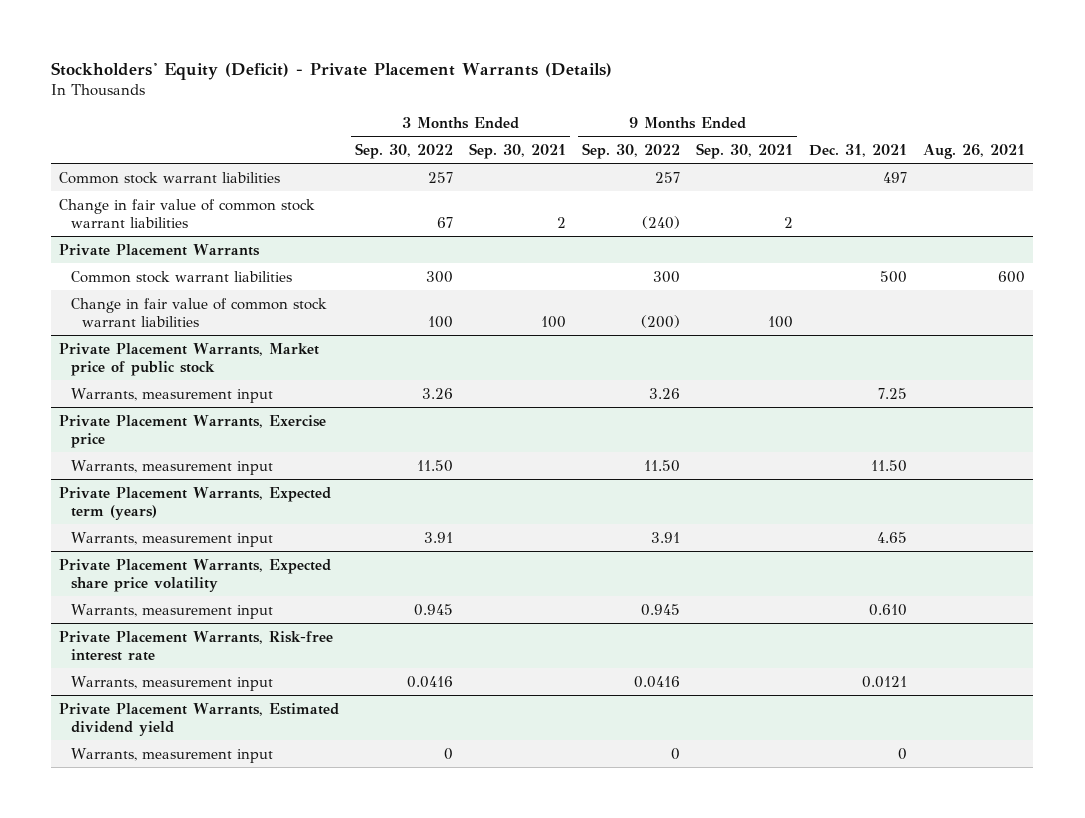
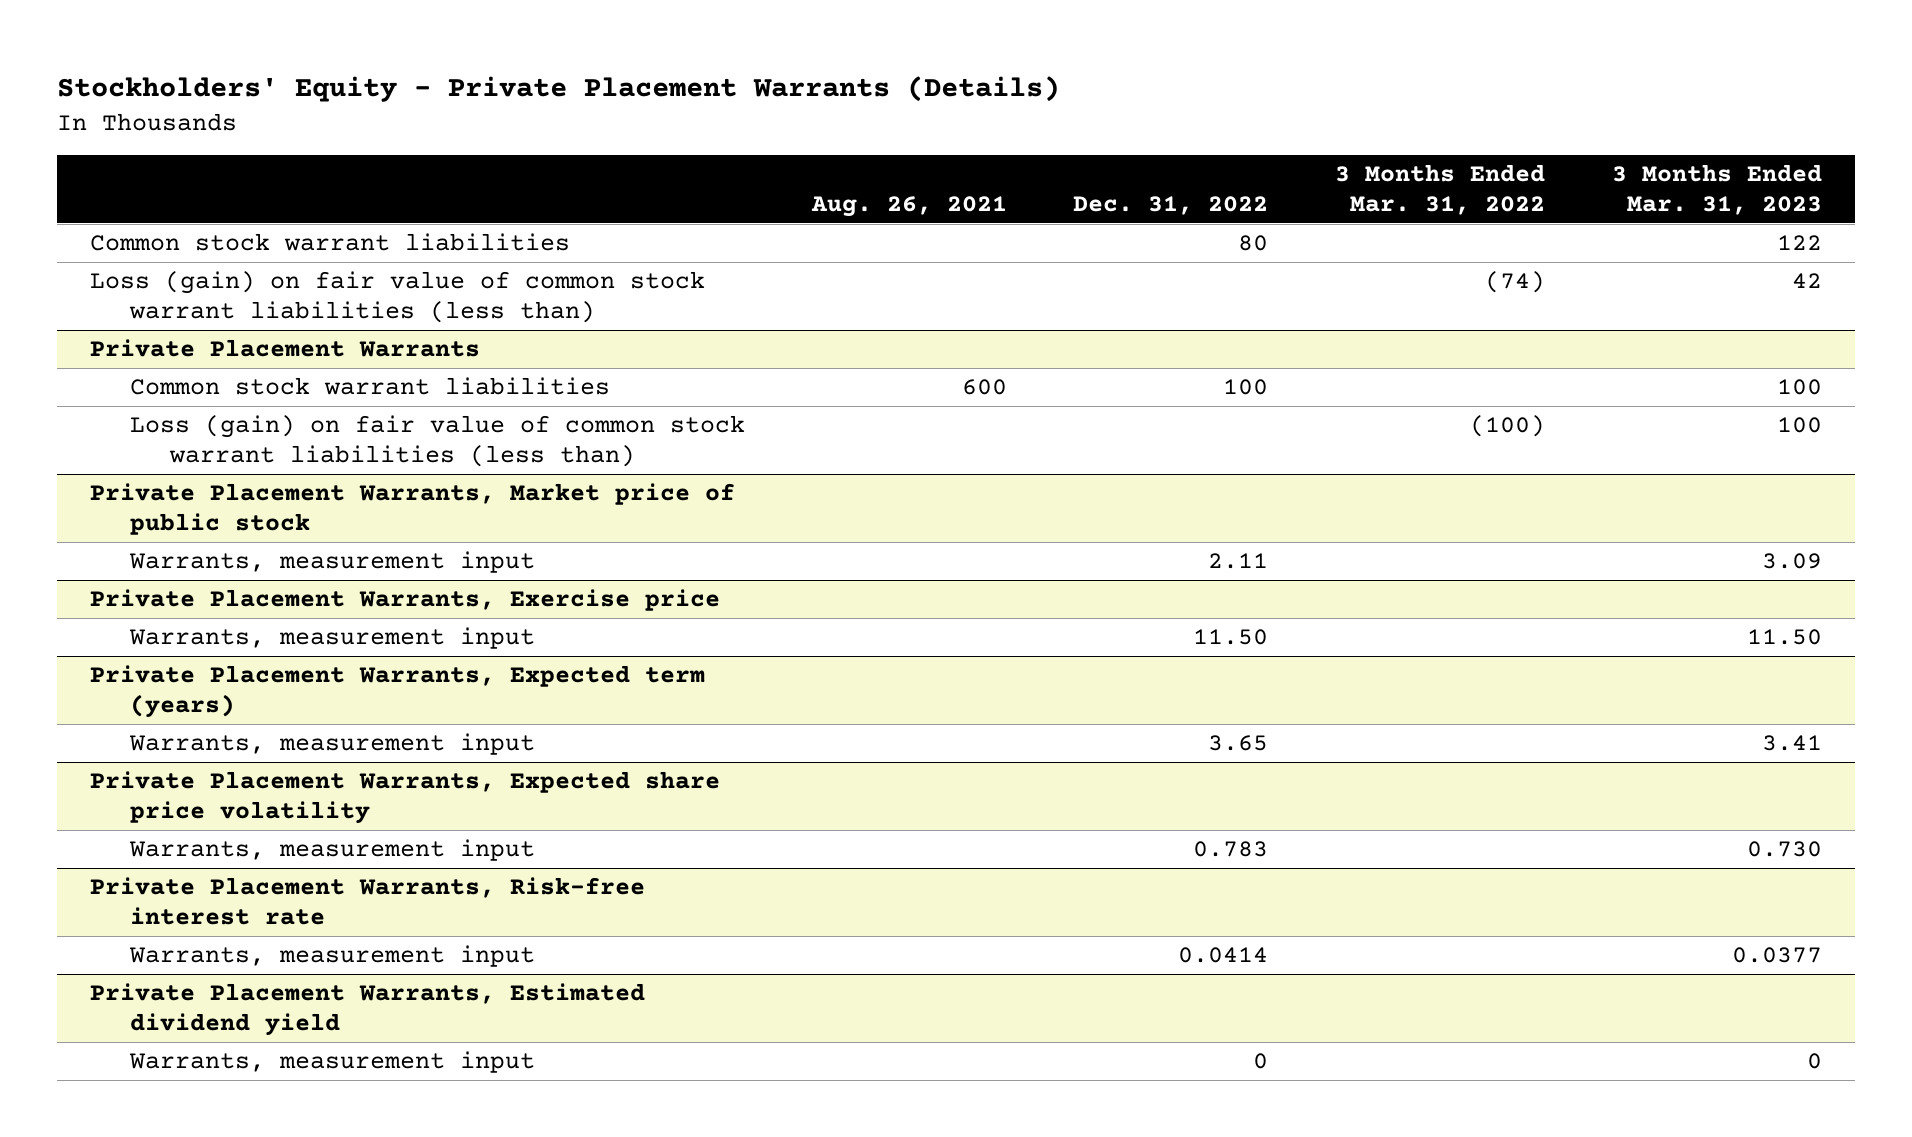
- Stockholders' Equity (Deficit) - Private Placement Warrants (Details)
+ Stockholders' Equity - Private Placement Warrants (Details)
- | 3 Months Ended Sep. 30, 2022 | 3 Months Ended Sep. 30, 2021 | 9 Months Ended Sep. 30, 2022 | 9 Months Ended Sep. 30, 2021 | Dec. 31, 2021 | Aug. 26, 2021
+ | Aug. 26, 2021 | Dec. 31, 2022 | 3 Months Ended Mar. 31, 2022 | 3 Months Ended Mar. 31, 2023
- Change in fair value of common stock warrant liabilities | 67 | 2 | (240) | 2 | |
+ Loss (gain) on fair value of common stock warrant liabilities (less than) | | | (74) | 42
@ Private Placement Warrants
- Change in fair value of common stock warrant liabilities | 100 | 100 | (200) | 100 | |
+ Loss (gain) on fair value of common stock warrant liabilities (less than) | | | (100) | 100

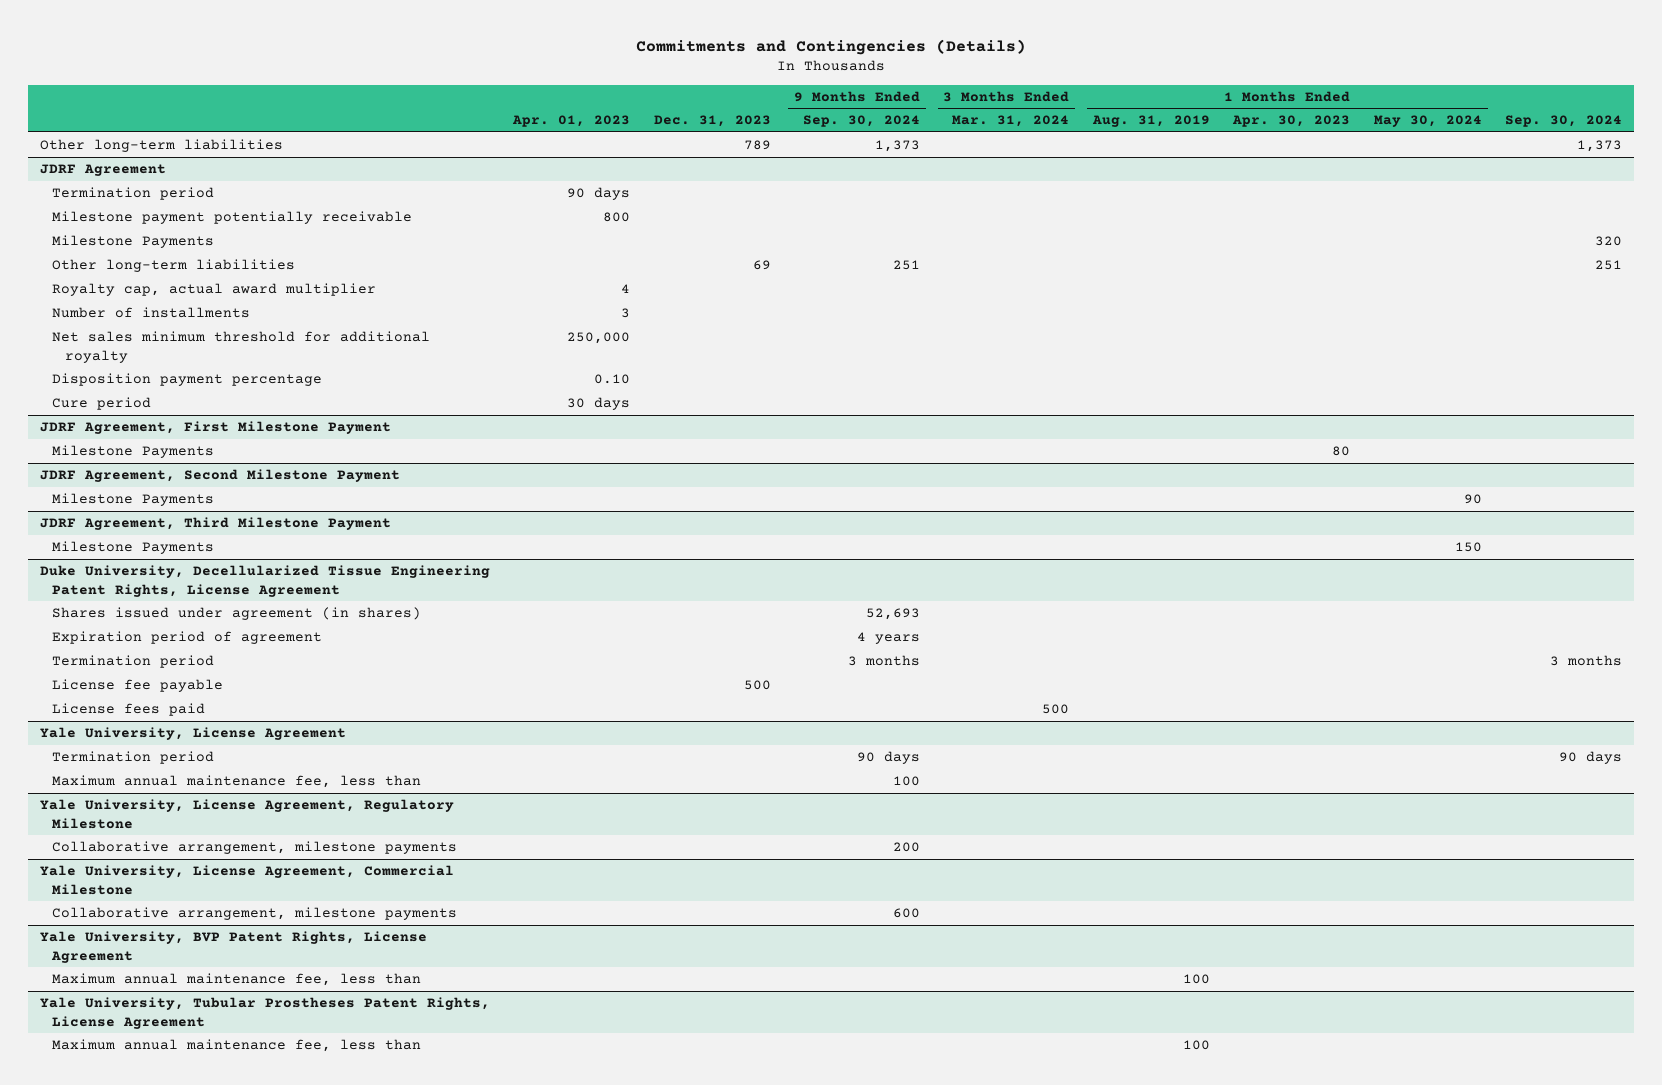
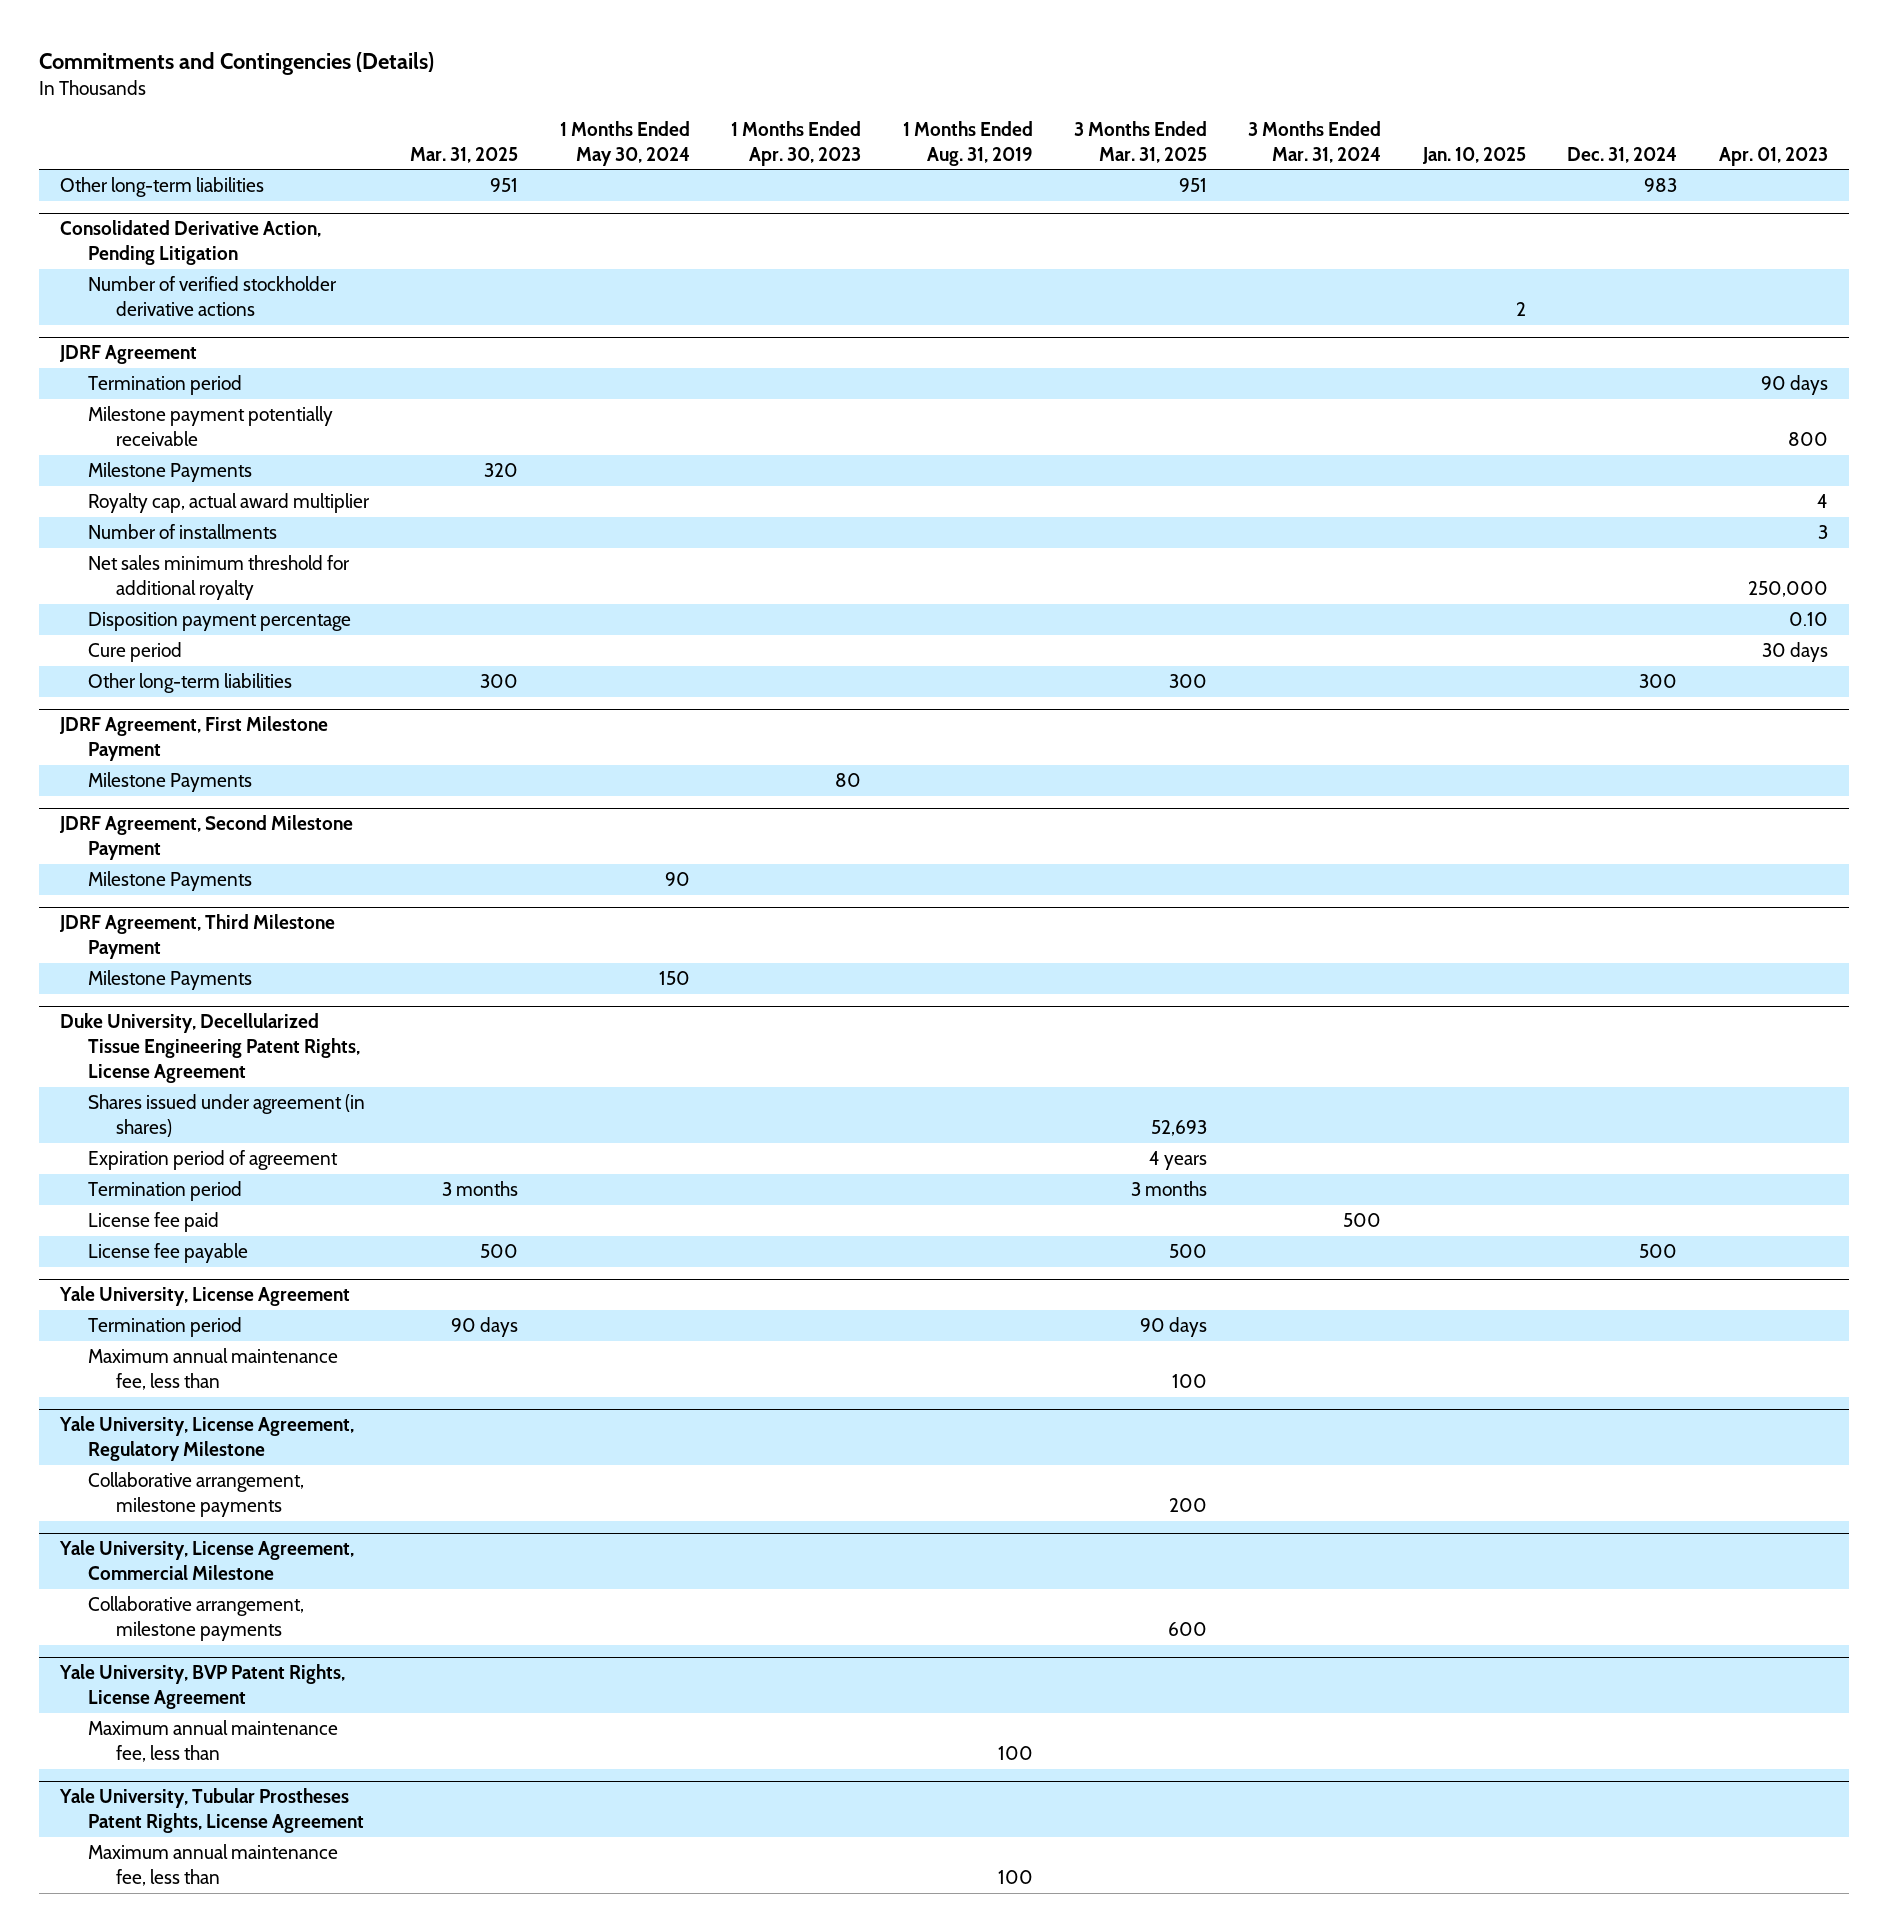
- | Apr. 01, 2023 | Dec. 31, 2023 | 9 Months Ended Sep. 30, 2024 | 3 Months Ended Mar. 31, 2024 | 1 Months Ended Aug. 31, 2019 | 1 Months Ended Apr. 30, 2023 | 1 Months Ended May 30, 2024 | Sep. 30, 2024
+ | Mar. 31, 2025 | 1 Months Ended May 30, 2024 | 1 Months Ended Apr. 30, 2023 | 1 Months Ended Aug. 31, 2019 | 3 Months Ended Mar. 31, 2025 | 3 Months Ended Mar. 31, 2024 | Jan. 10, 2025 | Dec. 31, 2024 | Apr. 01, 2023
+ Consolidated Derivative Action, Pending Litigation
+ Number of verified stockholder derivative actions | | | | | | | 2 | |
@ JDRF Agreement
moved down: Other long-term liabilities | 300 | | | | 300 | | | 300 |
@ Duke University, Decellularized Tissue Engineering Patent Rights, License Agreement
+ License fee paid | | | | | | 500 | | |
- License fees paid | | | | 500 | | | |

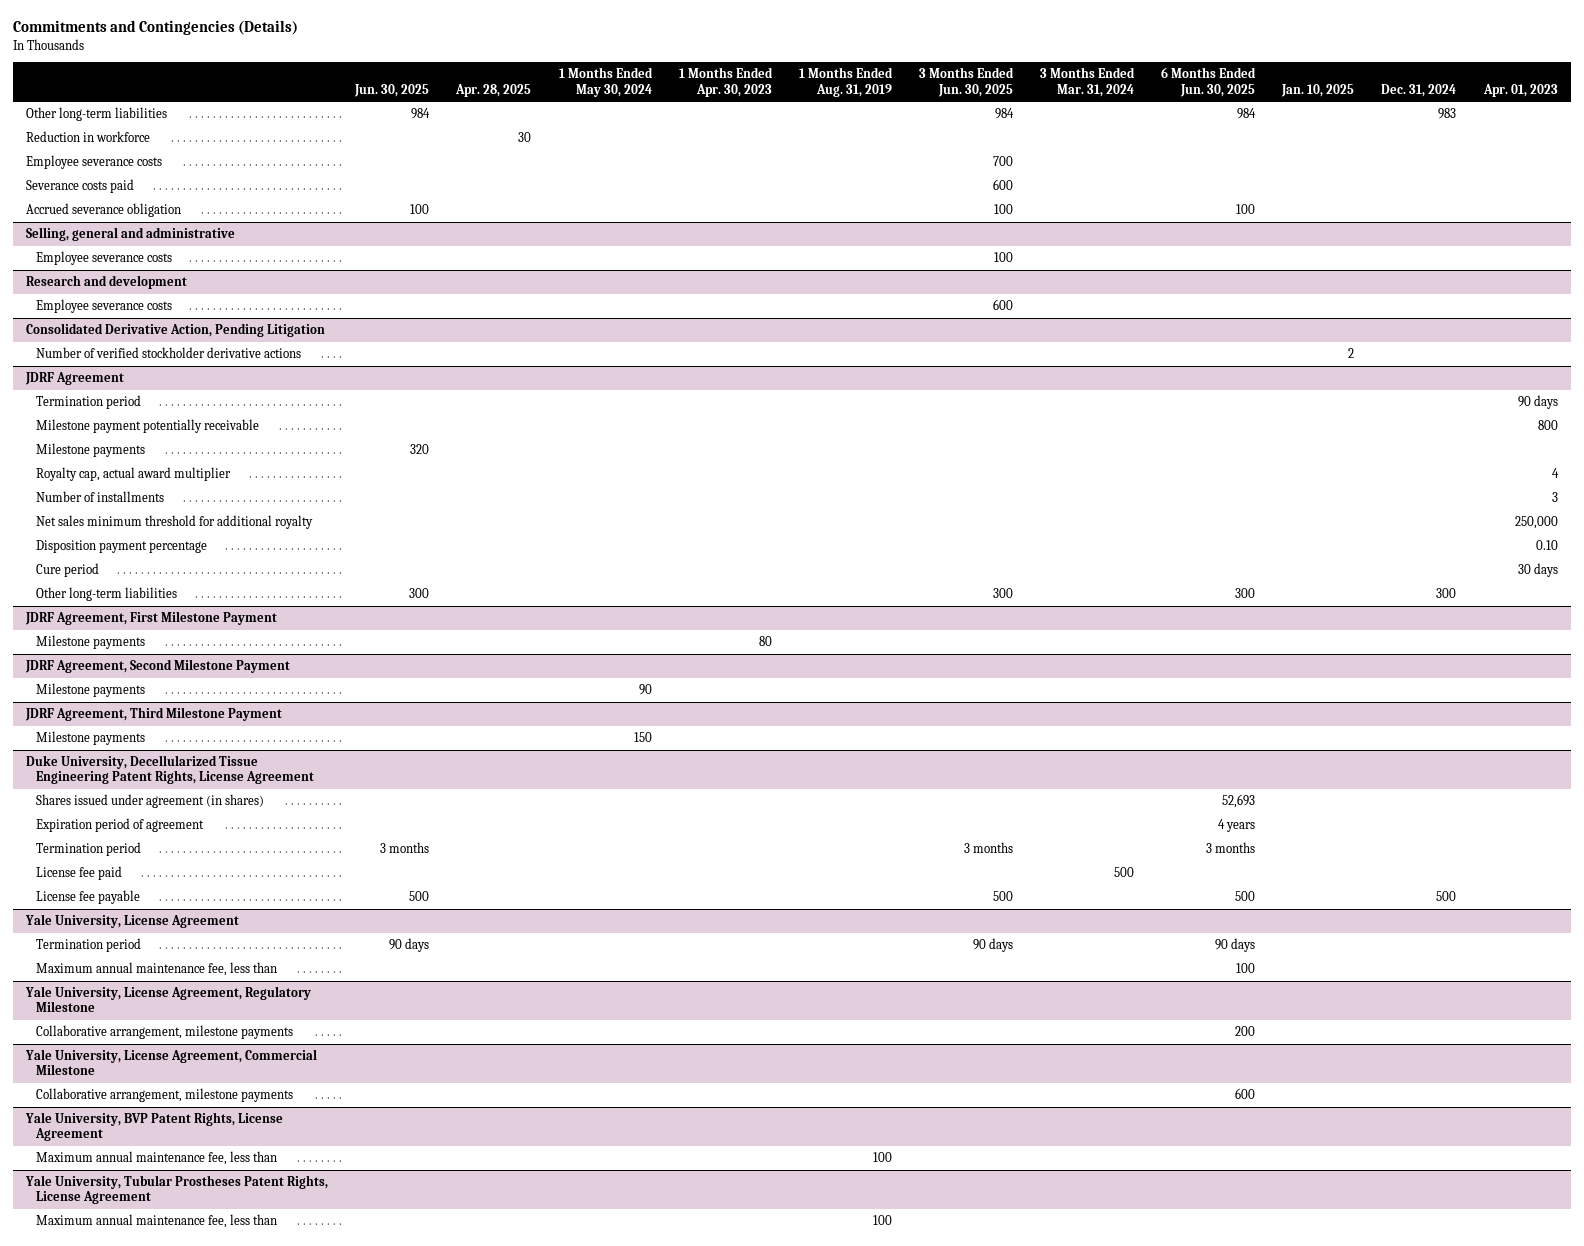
- | Mar. 31, 2025 | 1 Months Ended May 30, 2024 | 1 Months Ended Apr. 30, 2023 | 1 Months Ended Aug. 31, 2019 | 3 Months Ended Mar. 31, 2025 | 3 Months Ended Mar. 31, 2024 | Jan. 10, 2025 | Dec. 31, 2024 | Apr. 01, 2023
+ | Jun. 30, 2025 | Apr. 28, 2025 | 1 Months Ended May 30, 2024 | 1 Months Ended Apr. 30, 2023 | 1 Months Ended Aug. 31, 2019 | 3 Months Ended Jun. 30, 2025 | 3 Months Ended Mar. 31, 2024 | 6 Months Ended Jun. 30, 2025 | Jan. 10, 2025 | Dec. 31, 2024 | Apr. 01, 2023
+ Reduction in workforce | | 30 | | | | | | | | |
+ Employee severance costs | | | | | | 700 | | | | |
+ Severance costs paid | | | | | | 600 | | | | |
+ Accrued severance obligation | 100 | | | | | 100 | | 100 | | |
+ Selling, general and administrative
+ Employee severance costs | | | | | | 100 | | | | |
+ Research and development
+ Employee severance costs | | | | | | 600 | | | | |
@ JDRF Agreement
- Milestone Payments | 320 | | | | | | | |
+ Milestone payments | 320 | | | | | | | | | |
@ JDRF Agreement, First Milestone Payment
- Milestone Payments | | | 80 | | | | | |
+ Milestone payments | | | | 80 | | | | | | |
@ JDRF Agreement, Second Milestone Payment
- Milestone Payments | | 90 | | | | | | |
+ Milestone payments | | | 90 | | | | | | | |
@ JDRF Agreement, Third Milestone Payment
- Milestone Payments | | 150 | | | | | | |
+ Milestone payments | | | 150 | | | | | | | |

